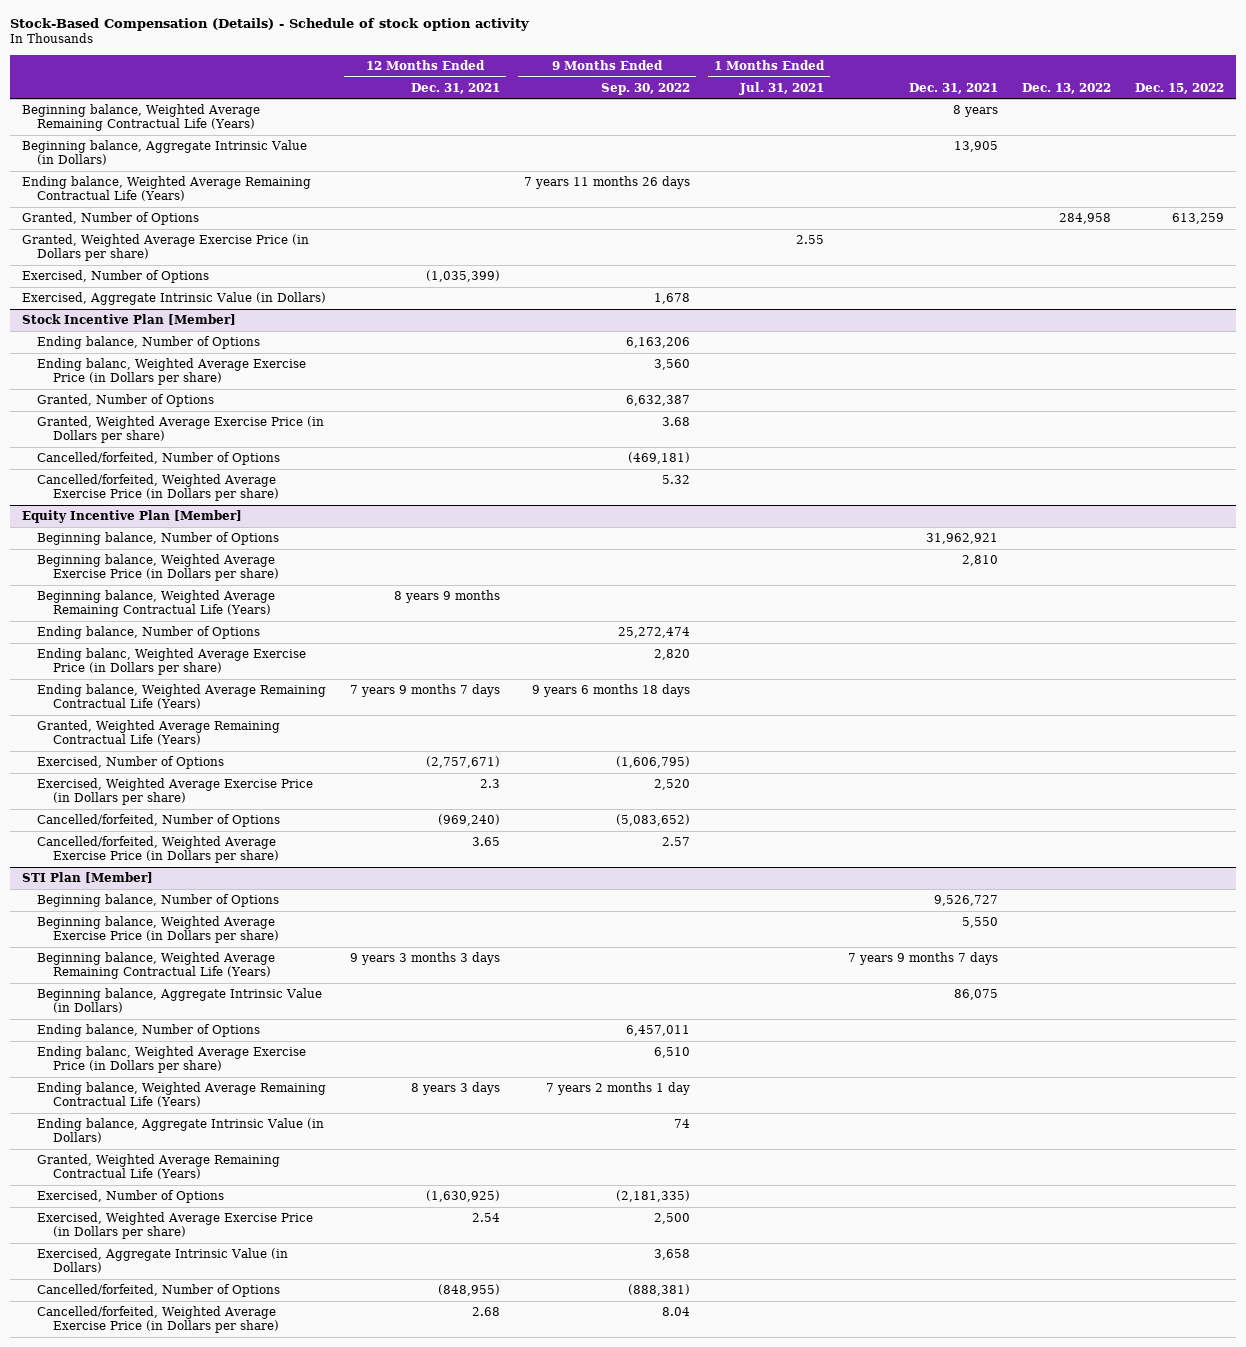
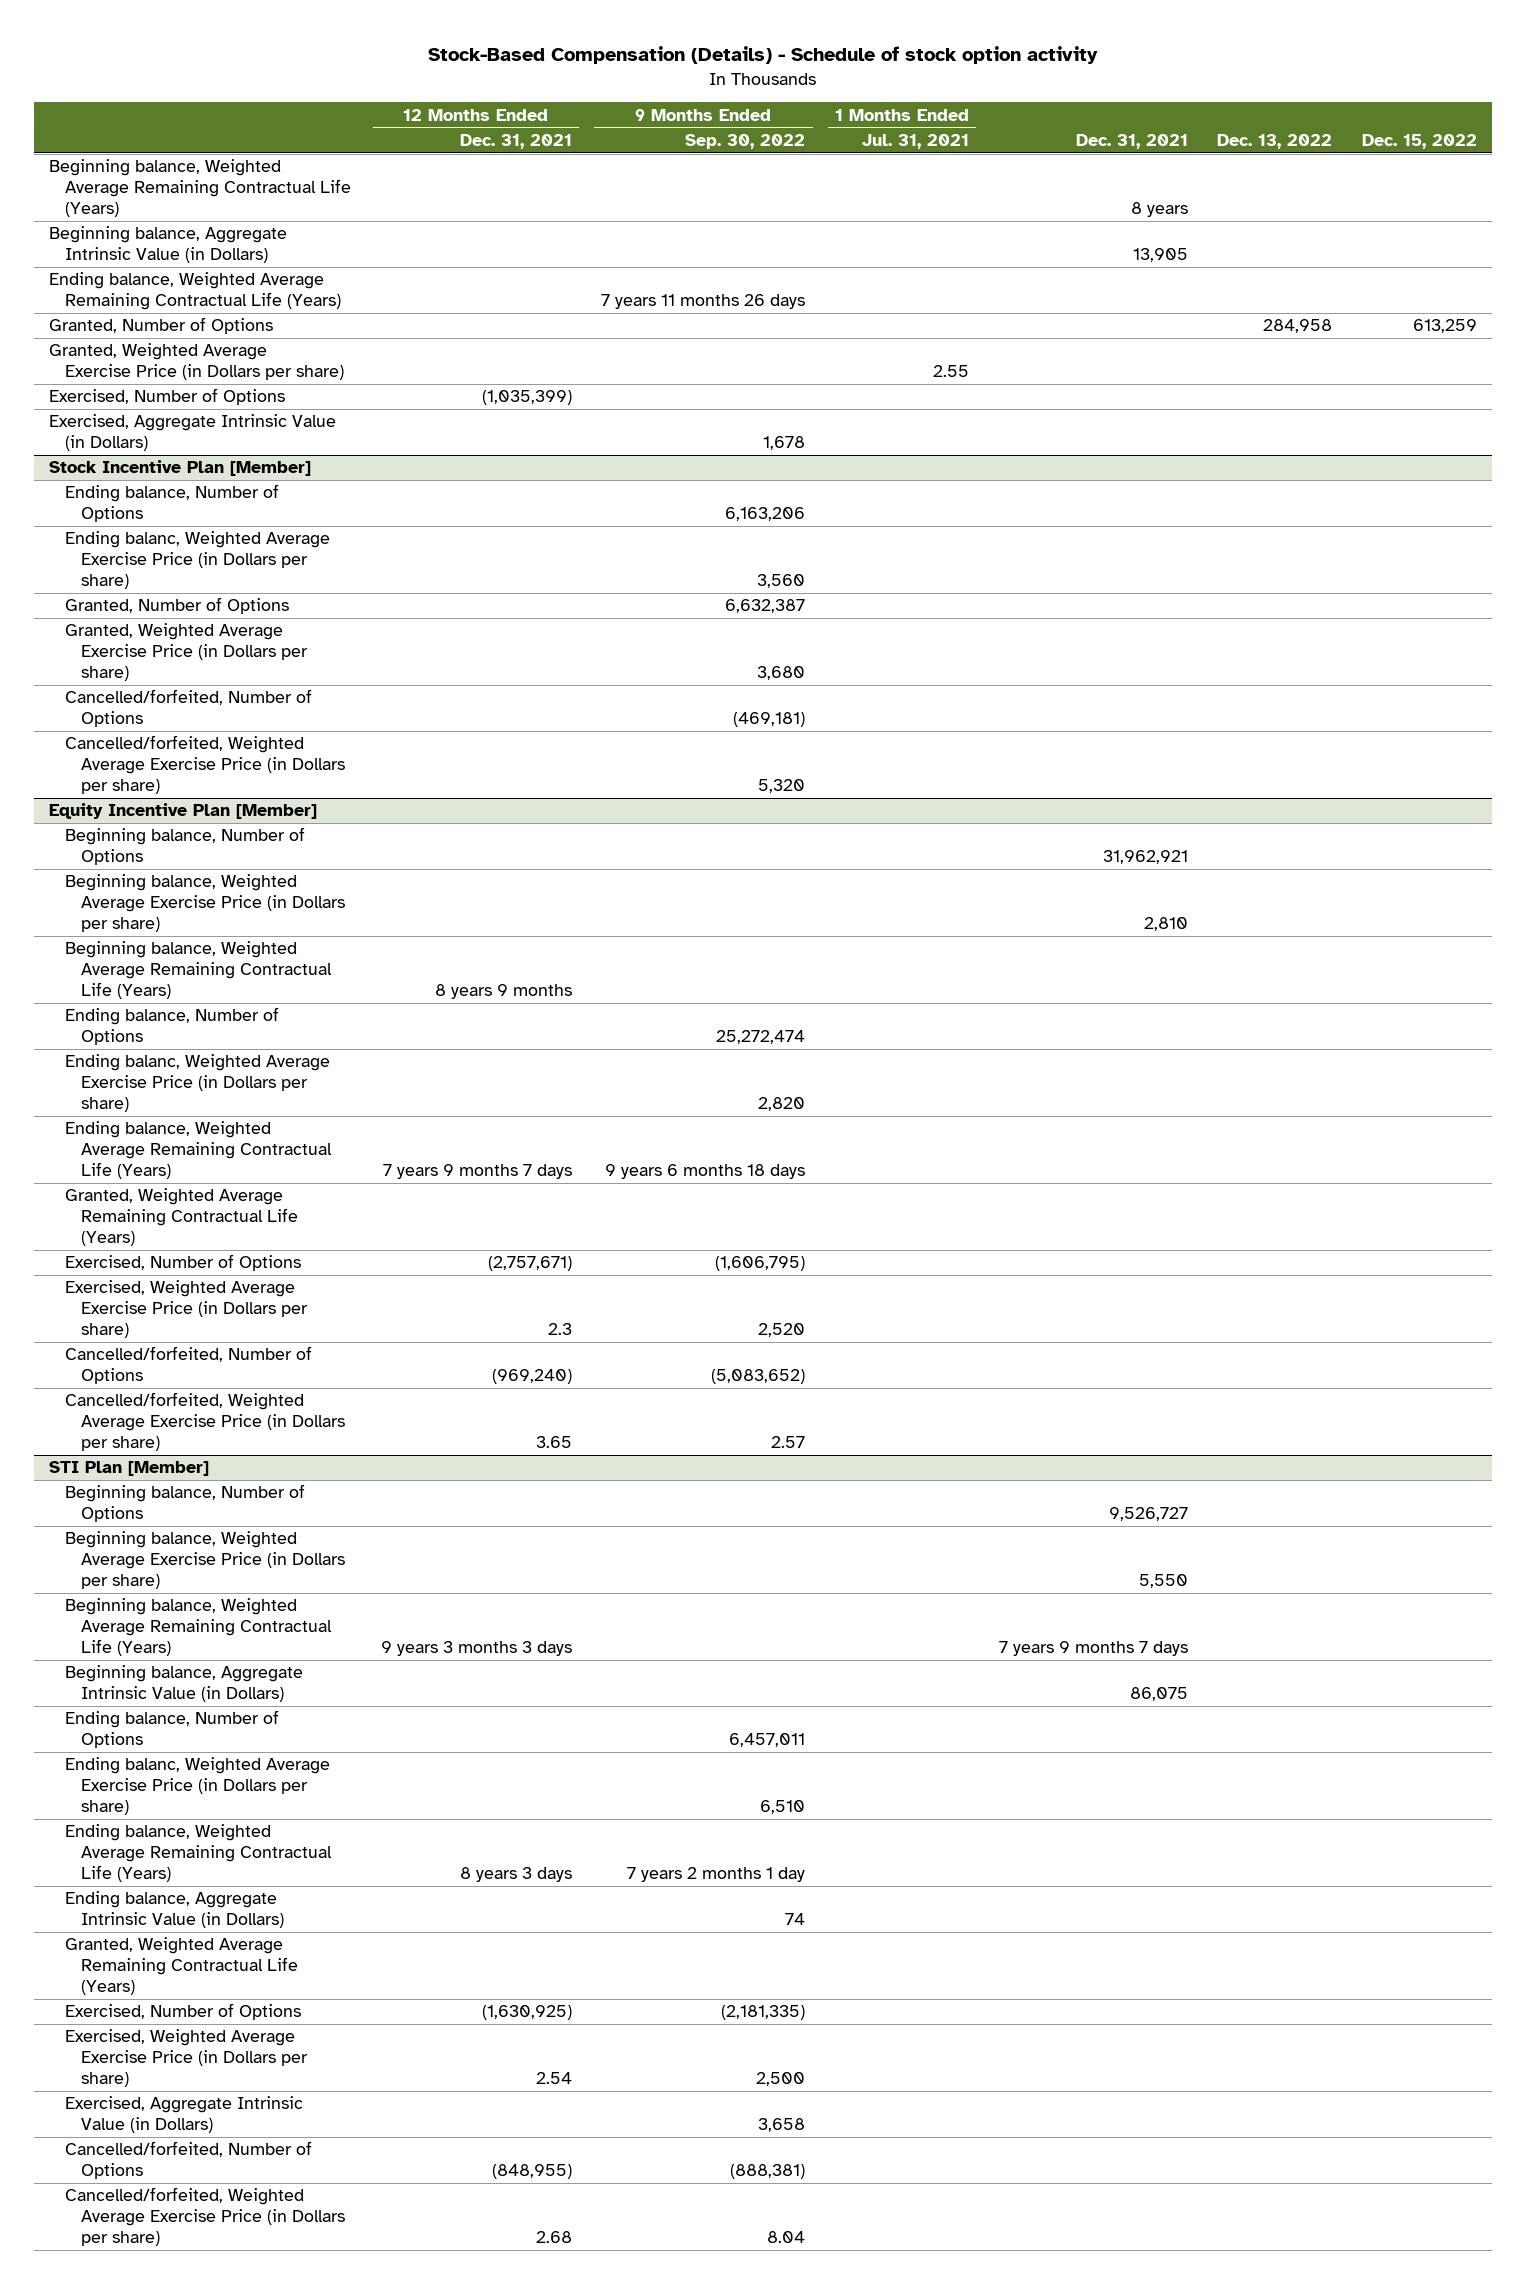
@ Stock Incentive Plan [Member]
- Granted, Weighted Average Exercise Price (in Dollars per share) | | 3.68 | | | |
+ Granted, Weighted Average Exercise Price (in Dollars per share) | | 3,680 | | | |
- Cancelled/forfeited, Weighted Average Exercise Price (in Dollars per share) | | 5.32 | | | |
+ Cancelled/forfeited, Weighted Average Exercise Price (in Dollars per share) | | 5,320 | | | |

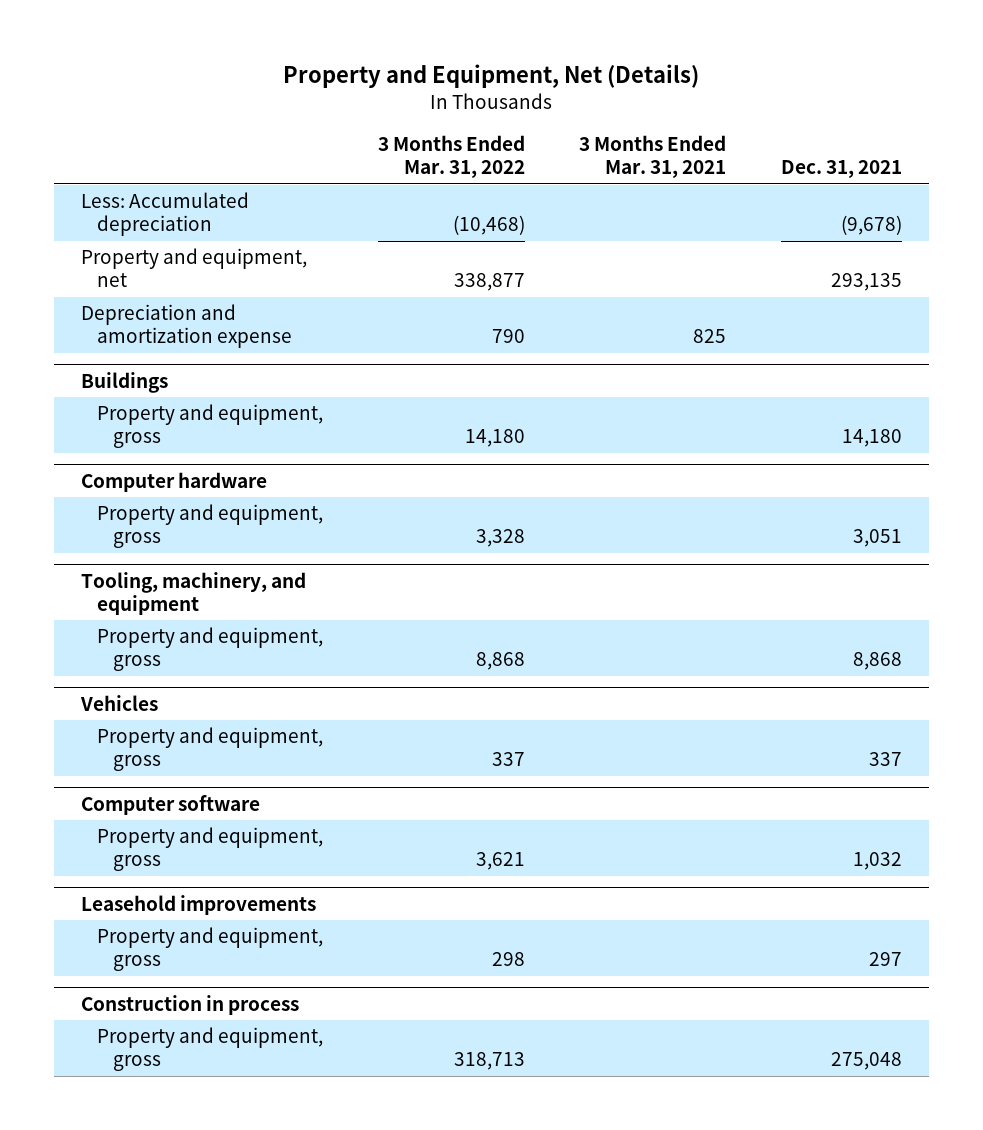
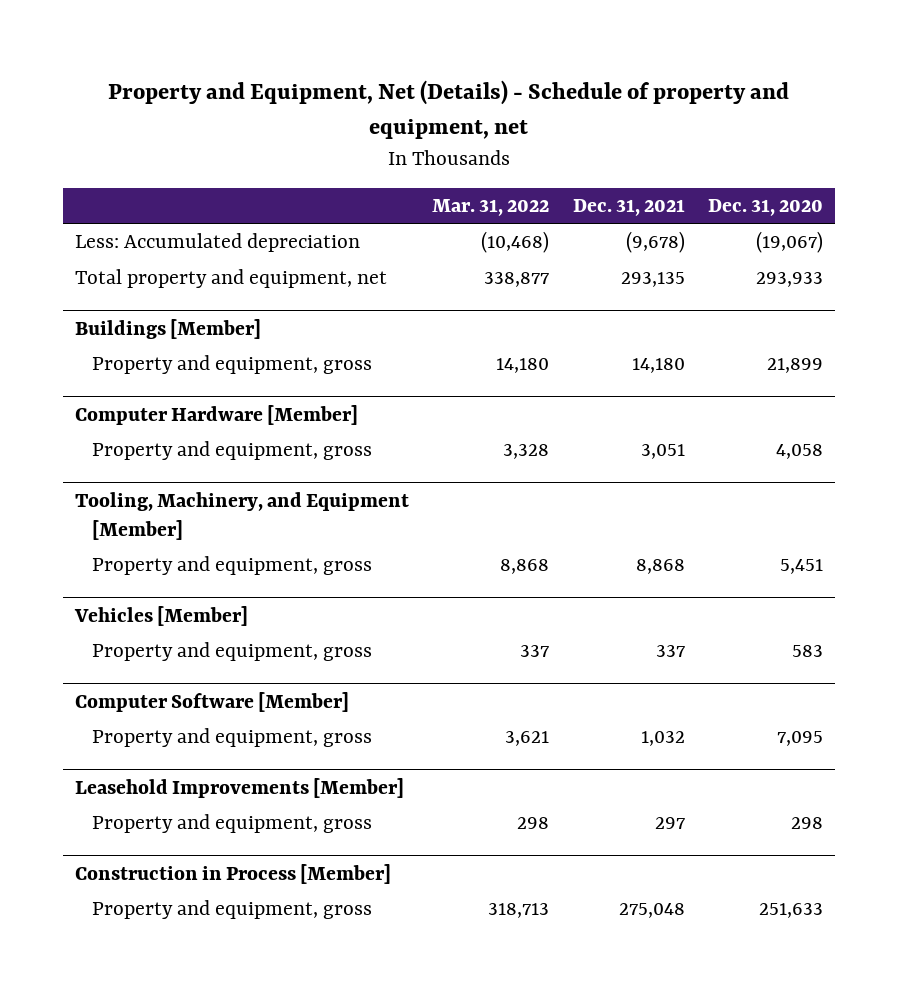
- Property and Equipment, Net (Details)
+ Property and Equipment, Net (Details) - Schedule of property and equipment, net
- | 3 Months Ended Mar. 31, 2022 | 3 Months Ended Mar. 31, 2021 | Dec. 31, 2021
+ | Mar. 31, 2022 | Dec. 31, 2021 | Dec. 31, 2020
- Property and equipment, net | 338,877 | | 293,135
- Depreciation and amortization expense | 790 | 825 |
- Buildings
+ Total property and equipment, net | 338,877 | 293,135 | 293,933
+ Buildings [Member]
- Computer hardware
+ Computer Hardware [Member]
- Tooling, machinery, and equipment
+ Tooling, Machinery, and Equipment [Member]
- Vehicles
+ Vehicles [Member]
- Computer software
+ Computer Software [Member]
- Leasehold improvements
+ Leasehold Improvements [Member]
- Construction in process
+ Construction in Process [Member]

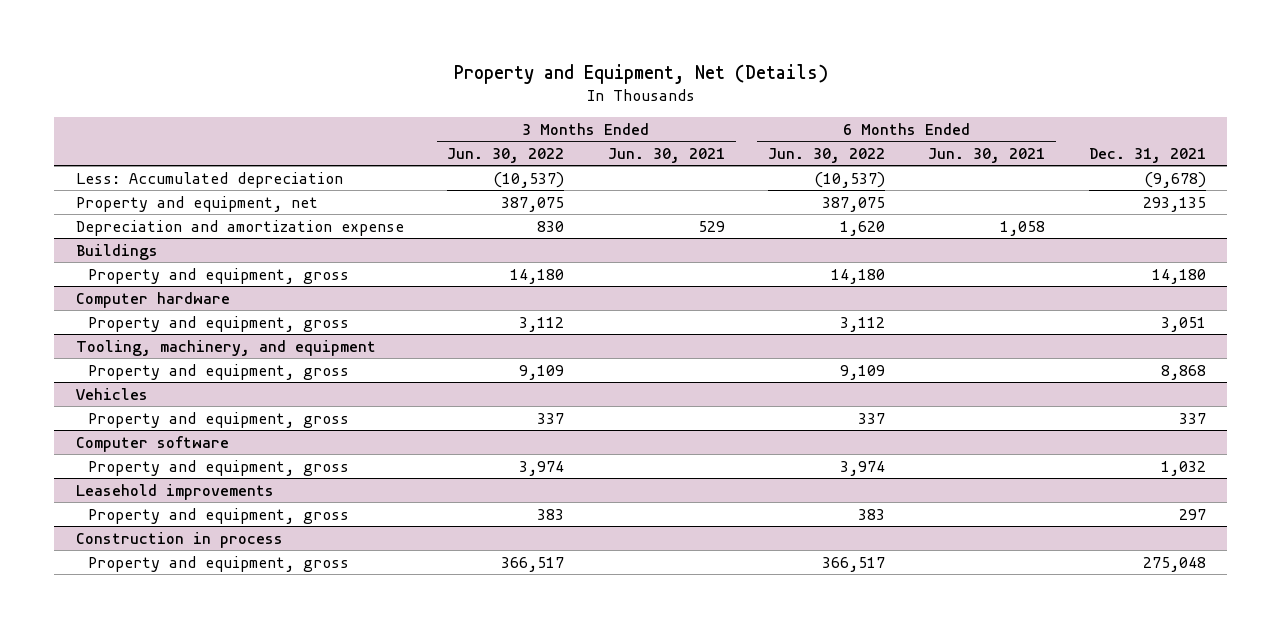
- Property and Equipment, Net (Details) - Schedule of property and equipment, net
+ Property and Equipment, Net (Details)
- | Mar. 31, 2022 | Dec. 31, 2021 | Dec. 31, 2020
+ | 3 Months Ended Jun. 30, 2022 | 3 Months Ended Jun. 30, 2021 | 6 Months Ended Jun. 30, 2022 | 6 Months Ended Jun. 30, 2021 | Dec. 31, 2021
- Total property and equipment, net | 338,877 | 293,135 | 293,933
- Buildings [Member]
+ Property and equipment, net | 387,075 | | 387,075 | | 293,135
+ Depreciation and amortization expense | 830 | 529 | 1,620 | 1,058 |
+ Buildings
- Computer Hardware [Member]
+ Computer hardware
- Tooling, Machinery, and Equipment [Member]
+ Tooling, machinery, and equipment
- Vehicles [Member]
+ Vehicles
- Computer Software [Member]
+ Computer software
- Leasehold Improvements [Member]
+ Leasehold improvements
- Construction in Process [Member]
+ Construction in process

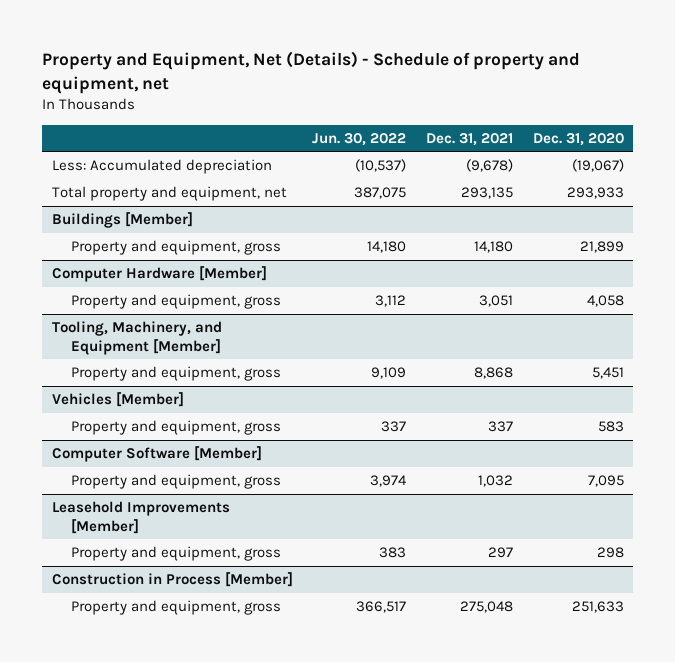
- Property and Equipment, Net (Details)
+ Property and Equipment, Net (Details) - Schedule of property and equipment, net
- | 3 Months Ended Jun. 30, 2022 | 3 Months Ended Jun. 30, 2021 | 6 Months Ended Jun. 30, 2022 | 6 Months Ended Jun. 30, 2021 | Dec. 31, 2021
+ | Jun. 30, 2022 | Dec. 31, 2021 | Dec. 31, 2020
- Property and equipment, net | 387,075 | | 387,075 | | 293,135
- Depreciation and amortization expense | 830 | 529 | 1,620 | 1,058 |
- Buildings
+ Total property and equipment, net | 387,075 | 293,135 | 293,933
+ Buildings [Member]
- Computer hardware
+ Computer Hardware [Member]
- Tooling, machinery, and equipment
+ Tooling, Machinery, and Equipment [Member]
- Vehicles
+ Vehicles [Member]
- Computer software
+ Computer Software [Member]
- Leasehold improvements
+ Leasehold Improvements [Member]
- Construction in process
+ Construction in Process [Member]

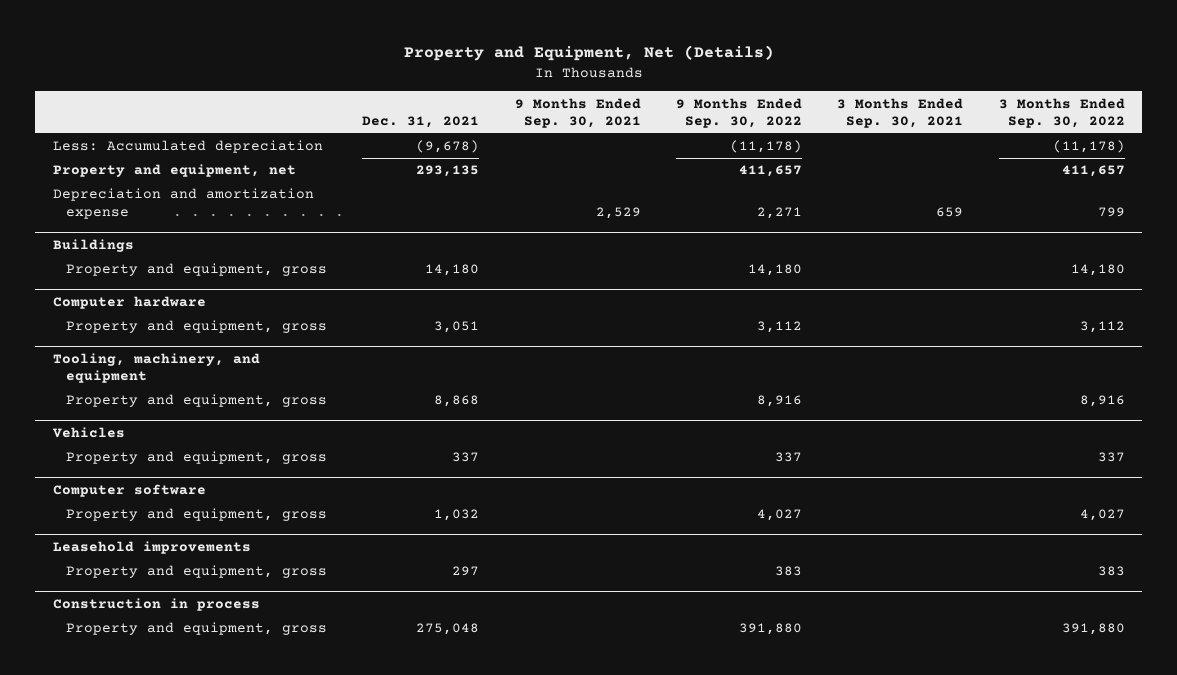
- Property and Equipment, Net (Details) - Schedule of property and equipment, net
+ Property and Equipment, Net (Details)
- | Jun. 30, 2022 | Dec. 31, 2021 | Dec. 31, 2020
+ | Dec. 31, 2021 | 9 Months Ended Sep. 30, 2021 | 9 Months Ended Sep. 30, 2022 | 3 Months Ended Sep. 30, 2021 | 3 Months Ended Sep. 30, 2022
- Total property and equipment, net | 387,075 | 293,135 | 293,933
- Buildings [Member]
+ Property and equipment, net | 293,135 | | 411,657 | | 411,657
+ Depreciation and amortization expense | | 2,529 | 2,271 | 659 | 799
+ Buildings
- Computer Hardware [Member]
+ Computer hardware
- Tooling, Machinery, and Equipment [Member]
+ Tooling, machinery, and equipment
- Vehicles [Member]
+ Vehicles
- Computer Software [Member]
+ Computer software
- Leasehold Improvements [Member]
+ Leasehold improvements
- Construction in Process [Member]
+ Construction in process

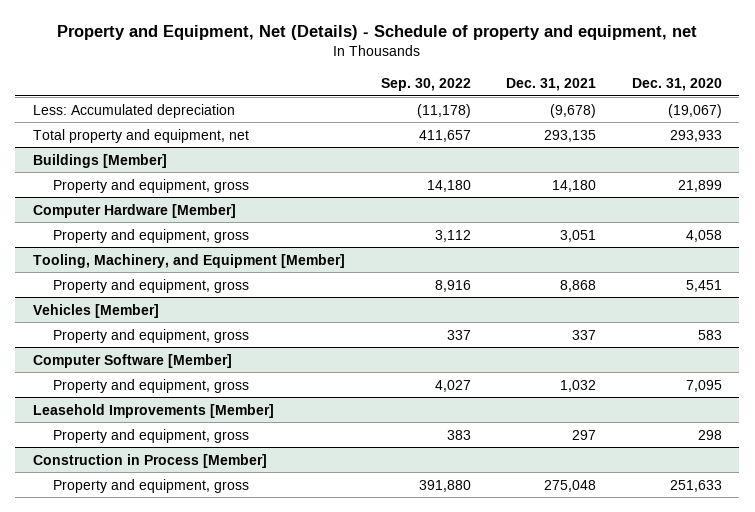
- Property and Equipment, Net (Details)
+ Property and Equipment, Net (Details) - Schedule of property and equipment, net
- | Dec. 31, 2021 | 9 Months Ended Sep. 30, 2021 | 9 Months Ended Sep. 30, 2022 | 3 Months Ended Sep. 30, 2021 | 3 Months Ended Sep. 30, 2022
+ | Sep. 30, 2022 | Dec. 31, 2021 | Dec. 31, 2020
- Property and equipment, net | 293,135 | | 411,657 | | 411,657
- Depreciation and amortization expense | | 2,529 | 2,271 | 659 | 799
- Buildings
+ Total property and equipment, net | 411,657 | 293,135 | 293,933
+ Buildings [Member]
- Computer hardware
+ Computer Hardware [Member]
- Tooling, machinery, and equipment
+ Tooling, Machinery, and Equipment [Member]
- Vehicles
+ Vehicles [Member]
- Computer software
+ Computer Software [Member]
- Leasehold improvements
+ Leasehold Improvements [Member]
- Construction in process
+ Construction in Process [Member]

